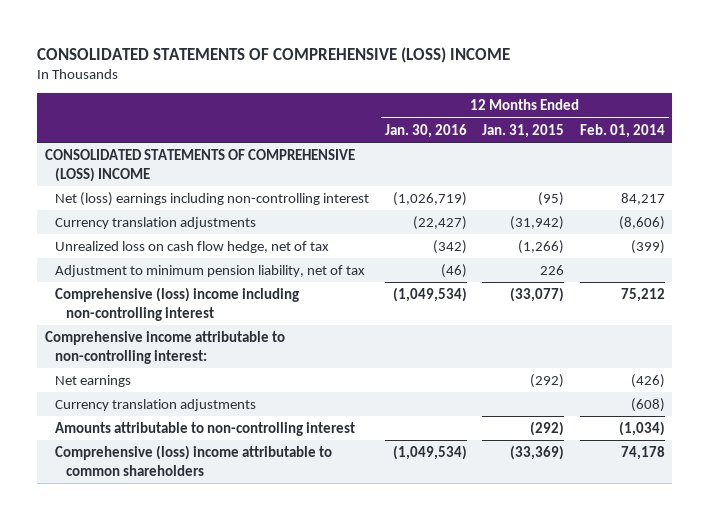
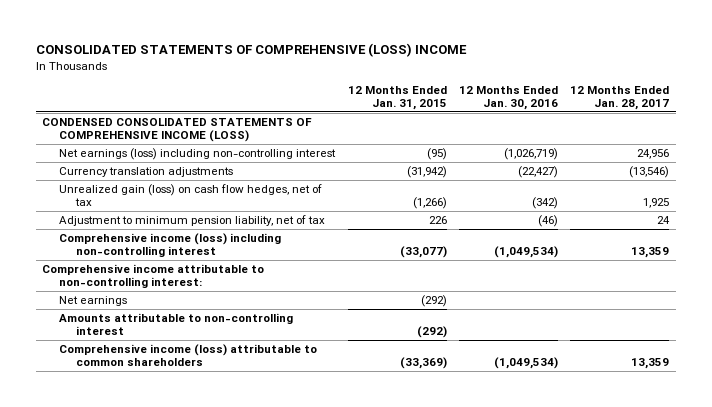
- | 12 Months Ended Jan. 30, 2016 | 12 Months Ended Jan. 31, 2015 | 12 Months Ended Feb. 01, 2014
+ | 12 Months Ended Jan. 31, 2015 | 12 Months Ended Jan. 30, 2016 | 12 Months Ended Jan. 28, 2017
- CONSOLIDATED STATEMENTS OF COMPREHENSIVE (LOSS) INCOME
- Net (loss) earnings including non-controlling interest | (1,026,719) | (95) | 84,217
+ CONDENSED CONSOLIDATED STATEMENTS OF COMPREHENSIVE INCOME (LOSS)
+ Net earnings (loss) including non-controlling interest | (95) | (1,026,719) | 24,956
- Unrealized loss on cash flow hedge, net of tax | (342) | (1,266) | (399)
+ Unrealized gain (loss) on cash flow hedges, net of tax | (1,266) | (342) | 1,925
- Comprehensive (loss) income including non-controlling interest | (1,049,534) | (33,077) | 75,212
+ Comprehensive income (loss) including non-controlling interest | (33,077) | (1,049,534) | 13,359
- Currency translation adjustments | | | (608)
- Comprehensive (loss) income attributable to common shareholders | (1,049,534) | (33,369) | 74,178
+ Comprehensive income (loss) attributable to common shareholders | (33,369) | (1,049,534) | 13,359

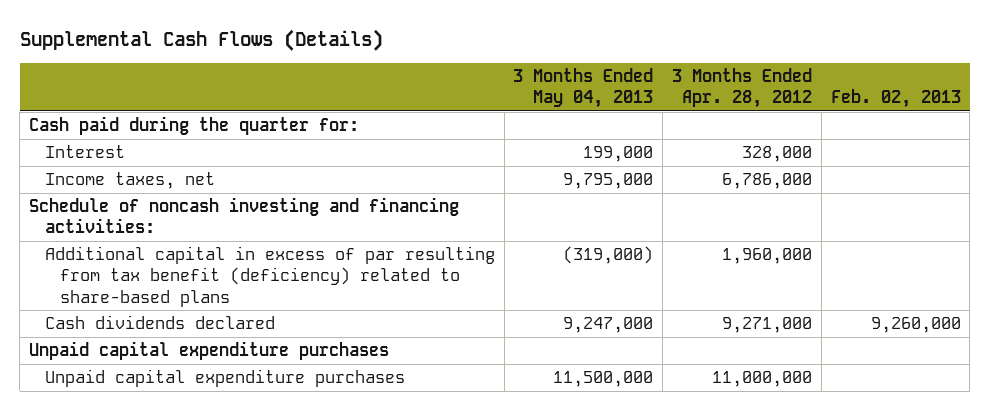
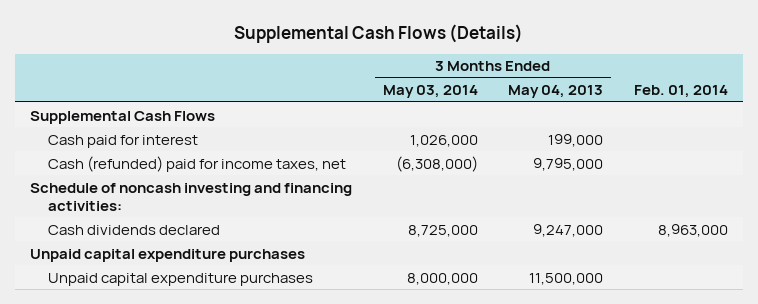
- | 3 Months Ended May 04, 2013 | 3 Months Ended Apr. 28, 2012 | Feb. 02, 2013
+ | 3 Months Ended May 03, 2014 | 3 Months Ended May 04, 2013 | Feb. 01, 2014
- Cash paid during the quarter for:
- Interest | 199,000 | 328,000 |
- Income taxes, net | 9,795,000 | 6,786,000 |
+ Supplemental Cash Flows
+ Cash paid for interest | 1,026,000 | 199,000 |
+ Cash (refunded) paid for income taxes, net | (6,308,000) | 9,795,000 |
- Additional capital in excess of par resulting from tax benefit (deficiency) related to share-based plans | (319,000) | 1,960,000 |

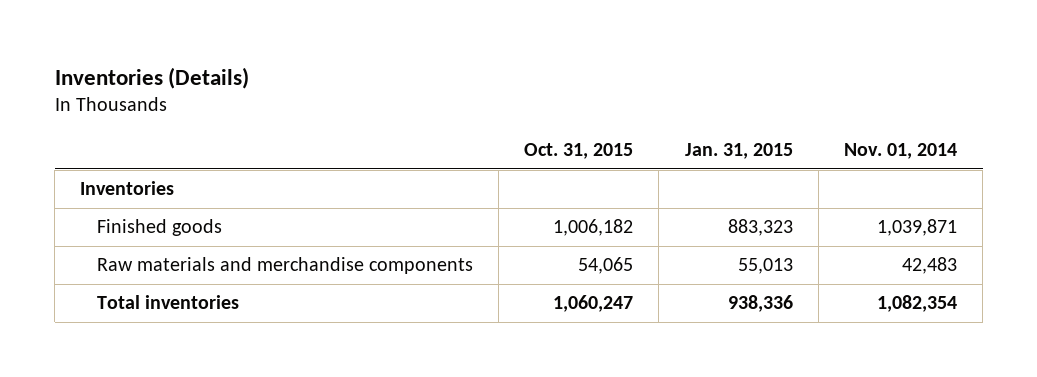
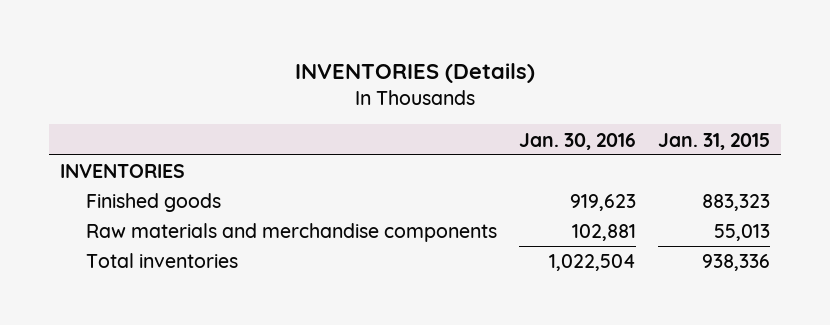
- Inventories (Details)
+ INVENTORIES (Details)
- | Oct. 31, 2015 | Jan. 31, 2015 | Nov. 01, 2014
+ | Jan. 30, 2016 | Jan. 31, 2015
- Inventories
+ INVENTORIES

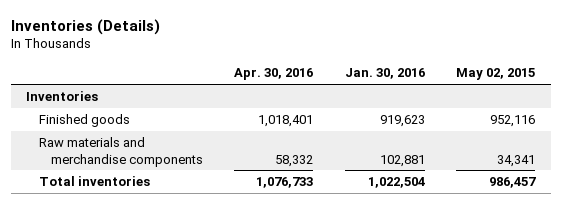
- INVENTORIES (Details)
+ Inventories (Details)
- | Jan. 30, 2016 | Jan. 31, 2015
+ | Apr. 30, 2016 | Jan. 30, 2016 | May 02, 2015
- INVENTORIES
+ Inventories

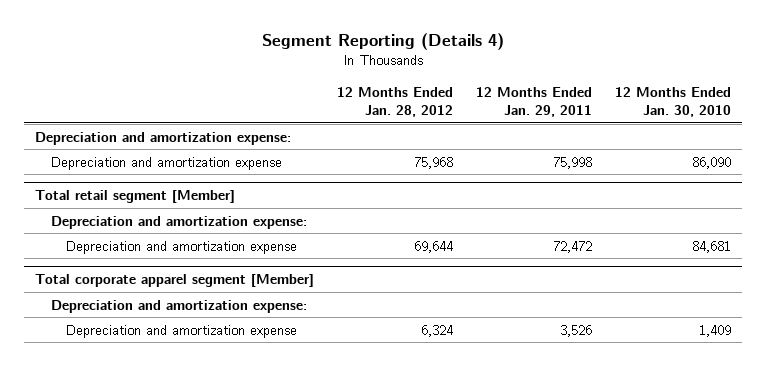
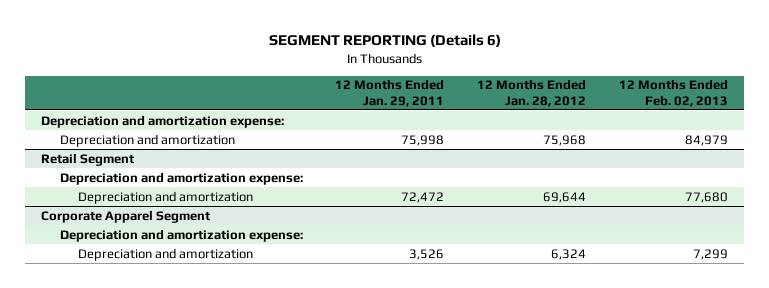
- Segment Reporting (Details 4)
+ SEGMENT REPORTING (Details 6)
- | 12 Months Ended Jan. 28, 2012 | 12 Months Ended Jan. 29, 2011 | 12 Months Ended Jan. 30, 2010
+ | 12 Months Ended Jan. 29, 2011 | 12 Months Ended Jan. 28, 2012 | 12 Months Ended Feb. 02, 2013
- Depreciation and amortization expense | 75,968 | 75,998 | 86,090
- Total retail segment [Member]
+ Depreciation and amortization | 75,998 | 75,968 | 84,979
+ Retail Segment
- Depreciation and amortization expense | 69,644 | 72,472 | 84,681
- Total corporate apparel segment [Member]
+ Depreciation and amortization | 72,472 | 69,644 | 77,680
+ Corporate Apparel Segment
- Depreciation and amortization expense | 6,324 | 3,526 | 1,409
+ Depreciation and amortization | 3,526 | 6,324 | 7,299

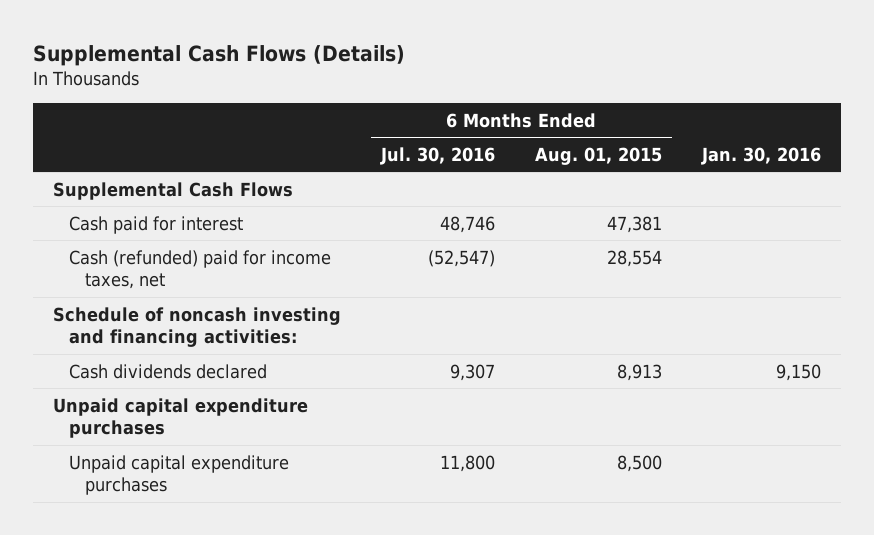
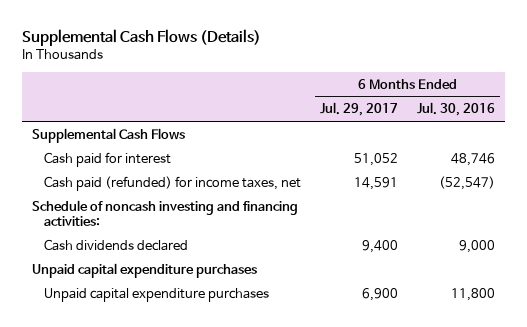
- | 6 Months Ended Jul. 30, 2016 | 6 Months Ended Aug. 01, 2015 | Jan. 30, 2016
+ | 6 Months Ended Jul. 29, 2017 | 6 Months Ended Jul. 30, 2016
- Cash (refunded) paid for income taxes, net | (52,547) | 28,554 |
+ Cash paid (refunded) for income taxes, net | 14,591 | (52,547)
- Cash dividends declared | 9,307 | 8,913 | 9,150
+ Cash dividends declared | 9,400 | 9,000

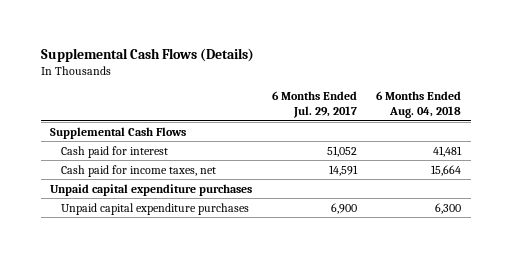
- | 6 Months Ended Jul. 29, 2017 | 6 Months Ended Jul. 30, 2016
+ | 6 Months Ended Jul. 29, 2017 | 6 Months Ended Aug. 04, 2018
- Cash paid (refunded) for income taxes, net | 14,591 | (52,547)
- Schedule of noncash investing and financing activities:
- Cash dividends declared | 9,400 | 9,000
+ Cash paid for income taxes, net | 14,591 | 15,664

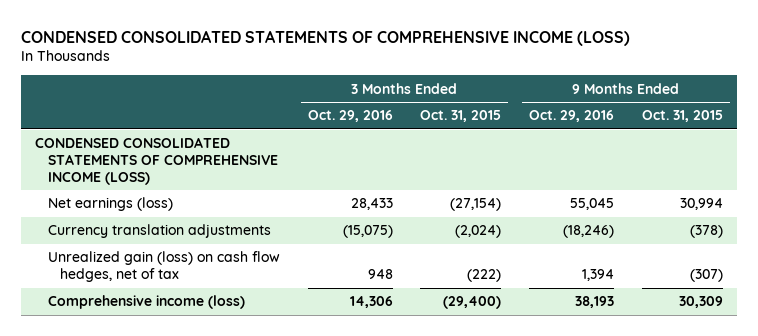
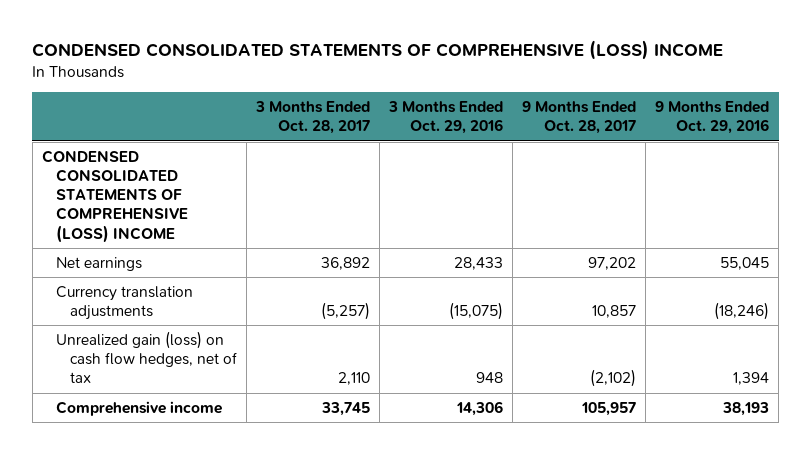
- CONDENSED CONSOLIDATED STATEMENTS OF COMPREHENSIVE INCOME (LOSS)
+ CONDENSED CONSOLIDATED STATEMENTS OF COMPREHENSIVE (LOSS) INCOME
- | 3 Months Ended Oct. 29, 2016 | 3 Months Ended Oct. 31, 2015 | 9 Months Ended Oct. 29, 2016 | 9 Months Ended Oct. 31, 2015
+ | 3 Months Ended Oct. 28, 2017 | 3 Months Ended Oct. 29, 2016 | 9 Months Ended Oct. 28, 2017 | 9 Months Ended Oct. 29, 2016
- CONDENSED CONSOLIDATED STATEMENTS OF COMPREHENSIVE INCOME (LOSS)
- Net earnings (loss) | 28,433 | (27,154) | 55,045 | 30,994
+ CONDENSED CONSOLIDATED STATEMENTS OF COMPREHENSIVE (LOSS) INCOME
+ Net earnings | 36,892 | 28,433 | 97,202 | 55,045
- Comprehensive income (loss) | 14,306 | (29,400) | 38,193 | 30,309
+ Comprehensive income | 33,745 | 14,306 | 105,957 | 38,193

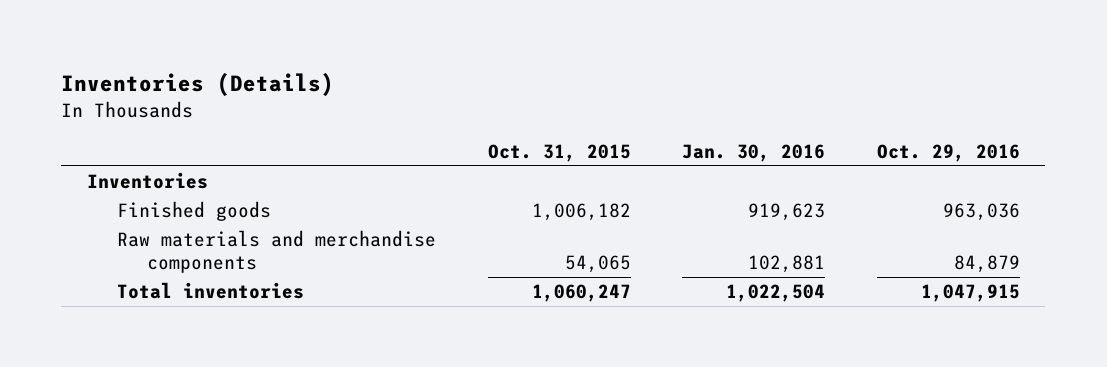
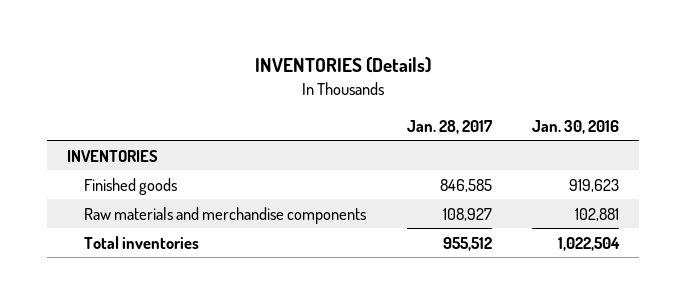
- Inventories (Details)
+ INVENTORIES (Details)
- | Oct. 31, 2015 | Jan. 30, 2016 | Oct. 29, 2016
+ | Jan. 28, 2017 | Jan. 30, 2016
- Inventories
+ INVENTORIES

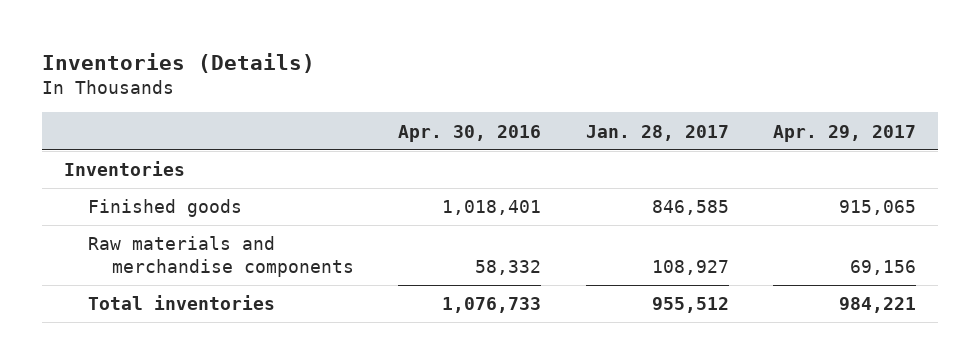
- INVENTORIES (Details)
+ Inventories (Details)
- | Jan. 28, 2017 | Jan. 30, 2016
+ | Apr. 30, 2016 | Jan. 28, 2017 | Apr. 29, 2017
- INVENTORIES
+ Inventories

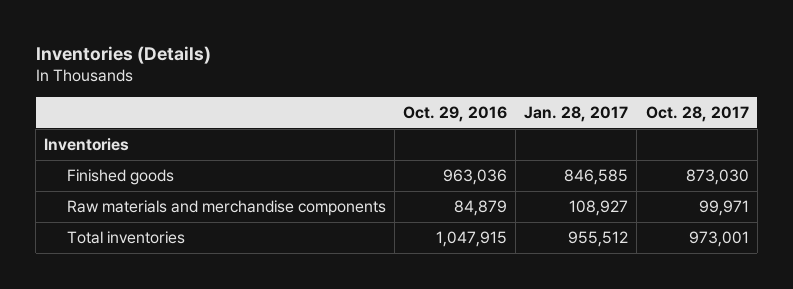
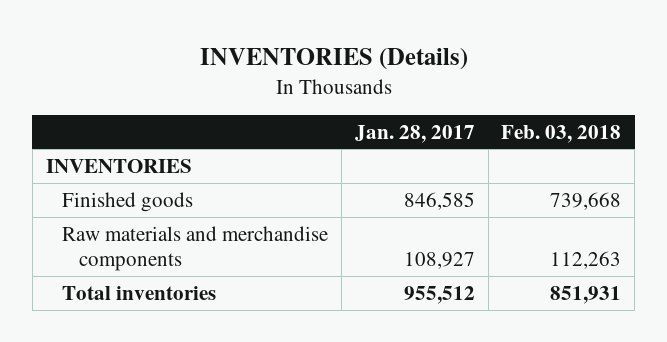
- Inventories (Details)
+ INVENTORIES (Details)
- | Oct. 29, 2016 | Jan. 28, 2017 | Oct. 28, 2017
+ | Jan. 28, 2017 | Feb. 03, 2018
- Inventories
+ INVENTORIES

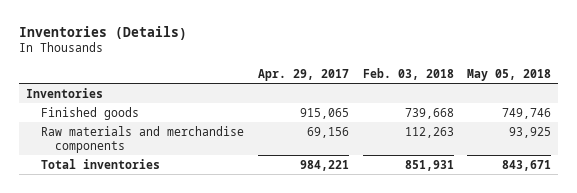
- INVENTORIES (Details)
+ Inventories (Details)
- | Jan. 28, 2017 | Feb. 03, 2018
+ | Apr. 29, 2017 | Feb. 03, 2018 | May 05, 2018
- INVENTORIES
+ Inventories

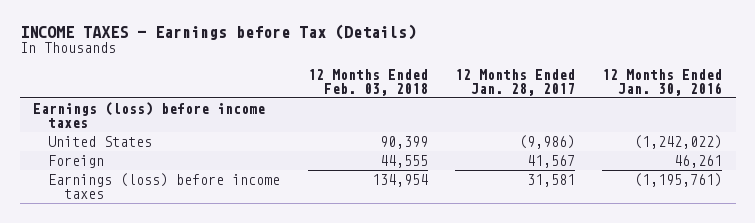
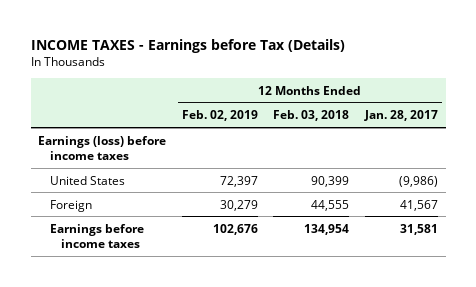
- | 12 Months Ended Feb. 03, 2018 | 12 Months Ended Jan. 28, 2017 | 12 Months Ended Jan. 30, 2016
+ | 12 Months Ended Feb. 02, 2019 | 12 Months Ended Feb. 03, 2018 | 12 Months Ended Jan. 28, 2017
- Earnings (loss) before income taxes | 134,954 | 31,581 | (1,195,761)
+ Earnings before income taxes | 102,676 | 134,954 | 31,581

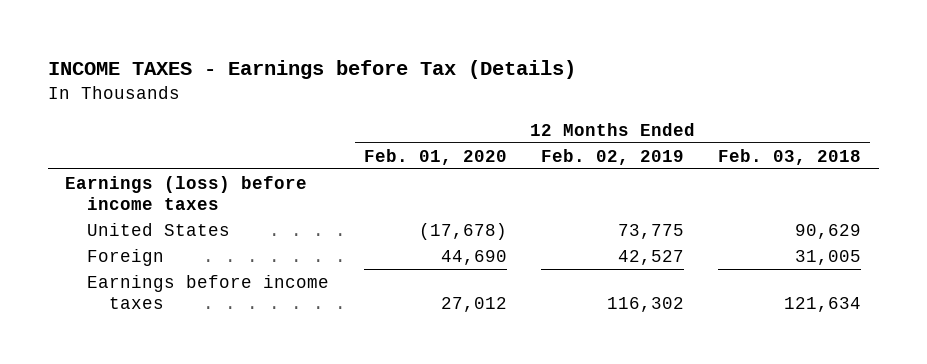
- | 12 Months Ended Feb. 02, 2019 | 12 Months Ended Feb. 03, 2018 | 12 Months Ended Jan. 28, 2017
+ | 12 Months Ended Feb. 01, 2020 | 12 Months Ended Feb. 02, 2019 | 12 Months Ended Feb. 03, 2018
- United States | 72,397 | 90,399 | (9,986)
- Foreign | 30,279 | 44,555 | 41,567
- Earnings before income taxes | 102,676 | 134,954 | 31,581
+ United States | (17,678) | 73,775 | 90,629
+ Foreign | 44,690 | 42,527 | 31,005
+ Earnings before income taxes | 27,012 | 116,302 | 121,634

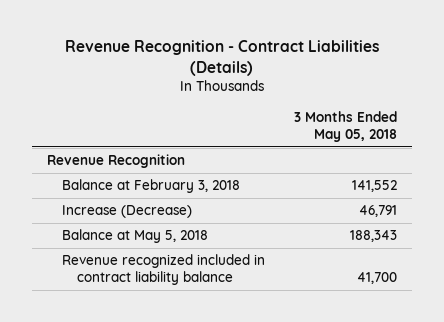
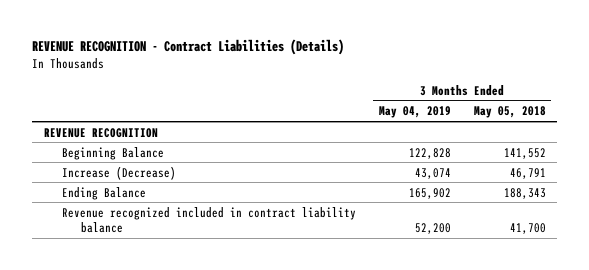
- Revenue Recognition - Contract Liabilities (Details)
+ REVENUE RECOGNITION - Contract Liabilities (Details)
- | 3 Months Ended May 05, 2018
+ | 3 Months Ended May 04, 2019 | 3 Months Ended May 05, 2018
- Revenue Recognition
- Balance at February 3, 2018 | 141,552
+ REVENUE RECOGNITION
+ Beginning Balance | 122,828 | 141,552
- Balance at May 5, 2018 | 188,343
+ Ending Balance | 165,902 | 188,343

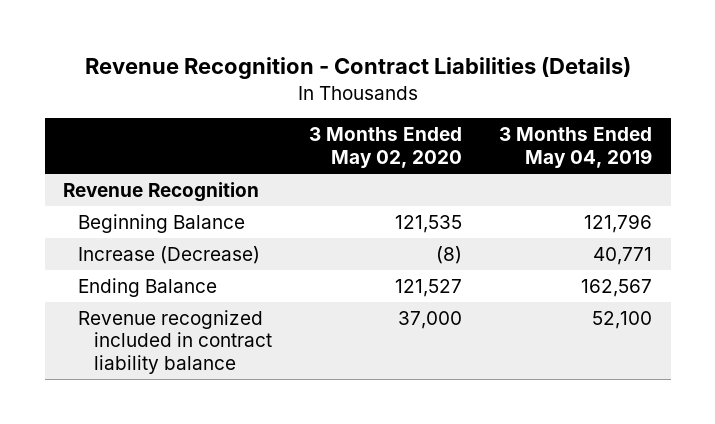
- REVENUE RECOGNITION - Contract Liabilities (Details)
+ Revenue Recognition - Contract Liabilities (Details)
- | 3 Months Ended May 04, 2019 | 3 Months Ended May 05, 2018
+ | 3 Months Ended May 02, 2020 | 3 Months Ended May 04, 2019
- REVENUE RECOGNITION
- Beginning Balance | 122,828 | 141,552
- Increase (Decrease) | 43,074 | 46,791
- Ending Balance | 165,902 | 188,343
- Revenue recognized included in contract liability balance | 52,200 | 41,700
+ Revenue Recognition
+ Beginning Balance | 121,535 | 121,796
+ Increase (Decrease) | (8) | 40,771
+ Ending Balance | 121,527 | 162,567
+ Revenue recognized included in contract liability balance | 37,000 | 52,100

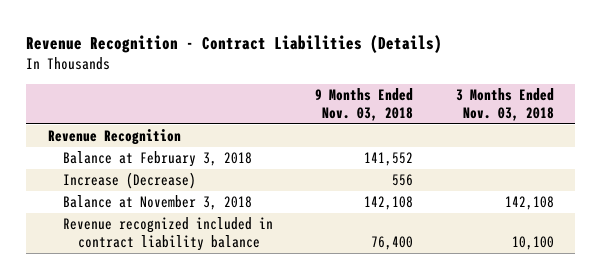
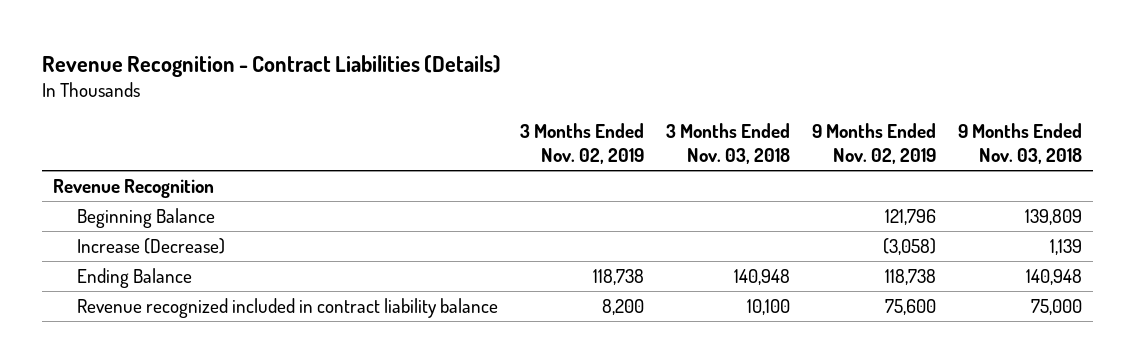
- | 9 Months Ended Nov. 03, 2018 | 3 Months Ended Nov. 03, 2018
+ | 3 Months Ended Nov. 02, 2019 | 3 Months Ended Nov. 03, 2018 | 9 Months Ended Nov. 02, 2019 | 9 Months Ended Nov. 03, 2018
- Balance at February 3, 2018 | 141,552 |
- Increase (Decrease) | 556 |
- Balance at November 3, 2018 | 142,108 | 142,108
- Revenue recognized included in contract liability balance | 76,400 | 10,100
+ Beginning Balance | | | 121,796 | 139,809
+ Increase (Decrease) | | | (3,058) | 1,139
+ Ending Balance | 118,738 | 140,948 | 118,738 | 140,948
+ Revenue recognized included in contract liability balance | 8,200 | 10,100 | 75,600 | 75,000

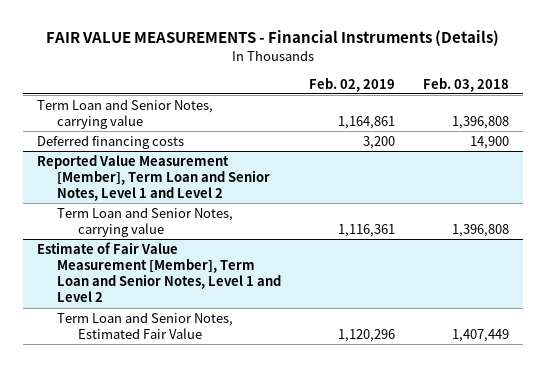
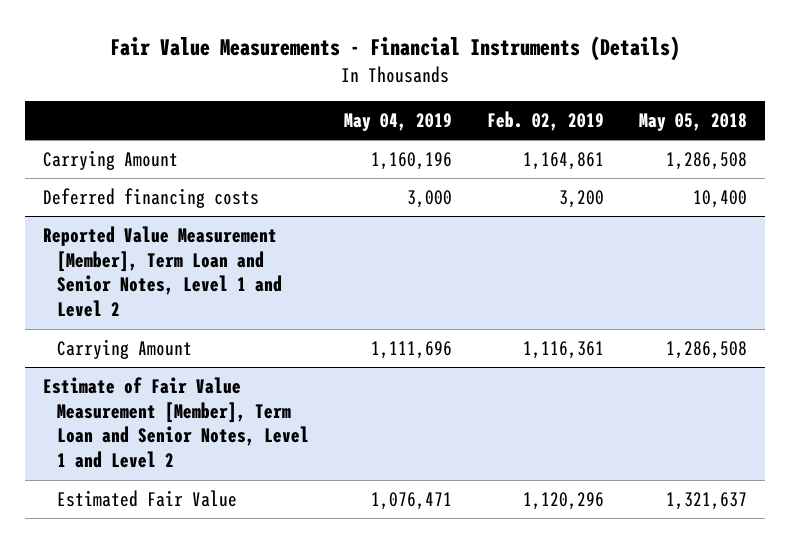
- FAIR VALUE MEASUREMENTS - Financial Instruments (Details)
+ Fair Value Measurements - Financial Instruments (Details)
- | Feb. 02, 2019 | Feb. 03, 2018
+ | May 04, 2019 | Feb. 02, 2019 | May 05, 2018
- Term Loan and Senior Notes, carrying value | 1,164,861 | 1,396,808
+ Carrying Amount | 1,160,196 | 1,164,861 | 1,286,508
@ Reported Value Measurement [Member], Term Loan and Senior Notes, Level 1 and Level 2
- Term Loan and Senior Notes, carrying value | 1,116,361 | 1,396,808
+ Carrying Amount | 1,111,696 | 1,116,361 | 1,286,508
@ Estimate of Fair Value Measurement [Member], Term Loan and Senior Notes, Level 1 and Level 2
- Term Loan and Senior Notes, Estimated Fair Value | 1,120,296 | 1,407,449
+ Estimated Fair Value | 1,076,471 | 1,120,296 | 1,321,637

